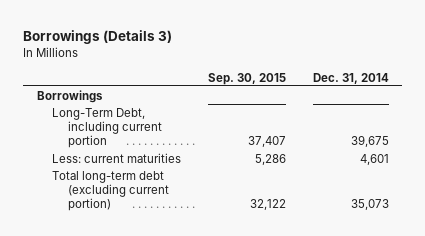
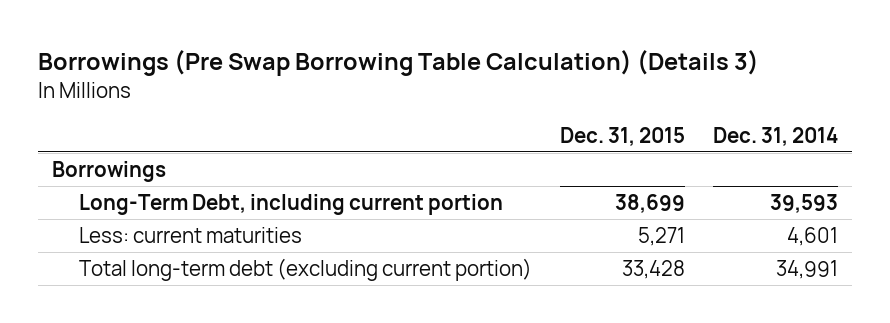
- Borrowings (Details 3)
+ Borrowings (Pre Swap Borrowing Table Calculation) (Details 3)
- | Sep. 30, 2015 | Dec. 31, 2014
+ | Dec. 31, 2015 | Dec. 31, 2014
- Long-Term Debt, including current portion | 37,407 | 39,675
+ Long-Term Debt, including current portion | 38,699 | 39,593
- Total long-term debt (excluding current portion) | 32,122 | 35,073
+ Total long-term debt (excluding current portion) | 33,428 | 34,991

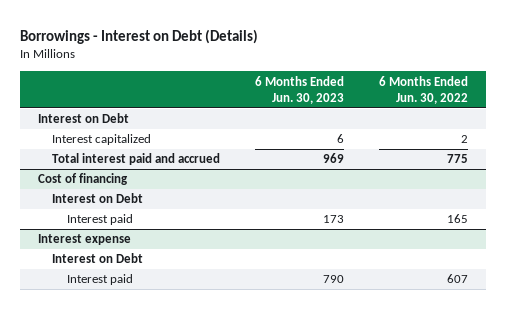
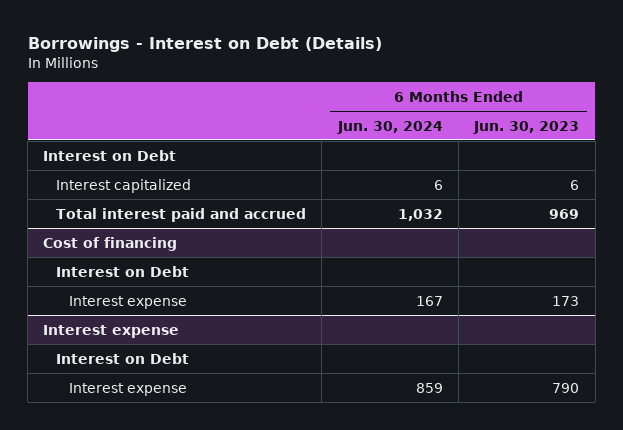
- | 6 Months Ended Jun. 30, 2023 | 6 Months Ended Jun. 30, 2022
+ | 6 Months Ended Jun. 30, 2024 | 6 Months Ended Jun. 30, 2023
@ Cost of financing
- Interest paid | 173 | 165
+ Interest expense | 167 | 173
@ Interest expense
- Interest paid | 790 | 607
+ Interest expense | 859 | 790

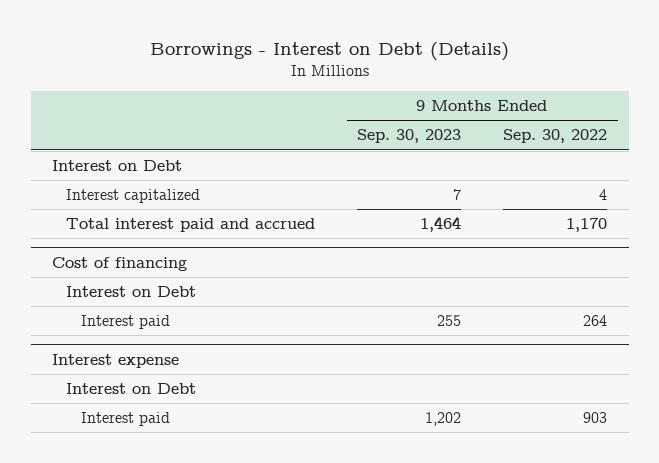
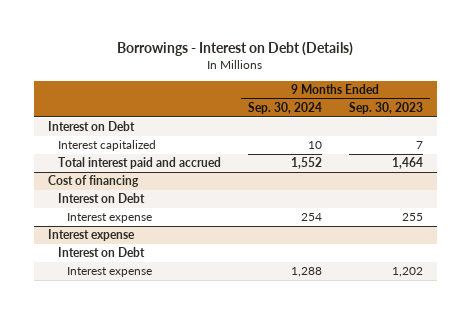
- | 9 Months Ended Sep. 30, 2023 | 9 Months Ended Sep. 30, 2022
+ | 9 Months Ended Sep. 30, 2024 | 9 Months Ended Sep. 30, 2023
@ Cost of financing
- Interest paid | 255 | 264
+ Interest expense | 254 | 255
@ Interest expense
- Interest paid | 1,202 | 903
+ Interest expense | 1,288 | 1,202

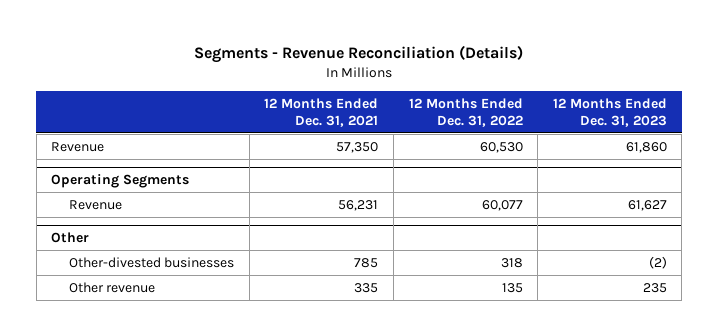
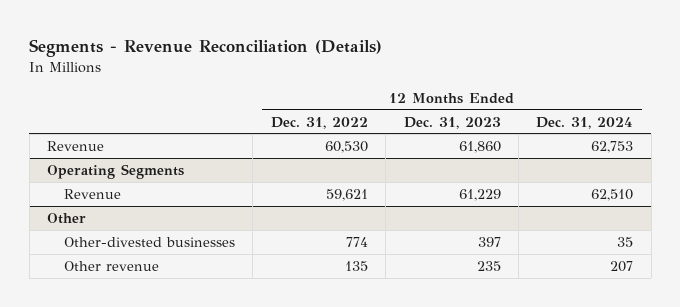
- | 12 Months Ended Dec. 31, 2021 | 12 Months Ended Dec. 31, 2022 | 12 Months Ended Dec. 31, 2023
+ | 12 Months Ended Dec. 31, 2022 | 12 Months Ended Dec. 31, 2023 | 12 Months Ended Dec. 31, 2024
@ Operating Segments
- Revenue | 56,231 | 60,077 | 61,627
+ Revenue | 59,621 | 61,229 | 62,510
@ Other
- Other-divested businesses | 785 | 318 | (2)
+ Other-divested businesses | 774 | 397 | 35

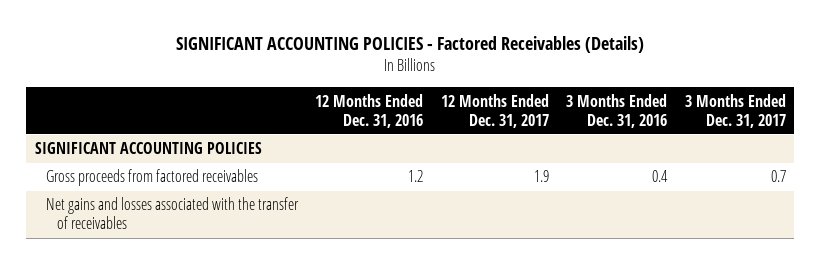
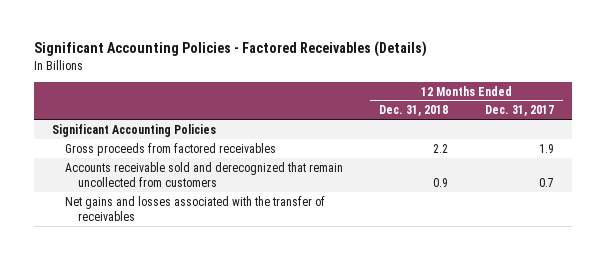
- SIGNIFICANT ACCOUNTING POLICIES - Factored Receivables (Details)
+ Significant Accounting Policies - Factored Receivables (Details)
- | 12 Months Ended Dec. 31, 2016 | 12 Months Ended Dec. 31, 2017 | 3 Months Ended Dec. 31, 2016 | 3 Months Ended Dec. 31, 2017
+ | 12 Months Ended Dec. 31, 2018 | 12 Months Ended Dec. 31, 2017
- SIGNIFICANT ACCOUNTING POLICIES
+ Significant Accounting Policies
+ Accounts receivable sold and derecognized that remain uncollected from customers | 0.9 | 0.7

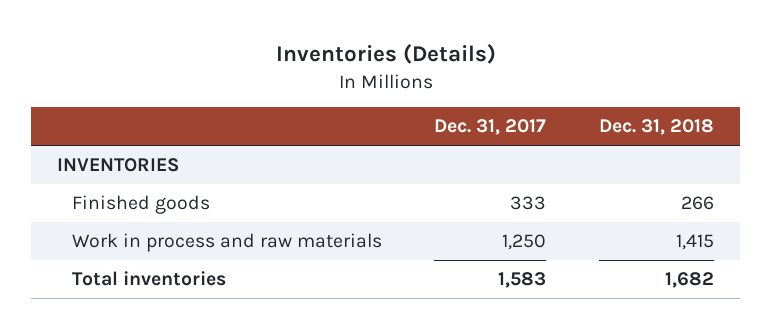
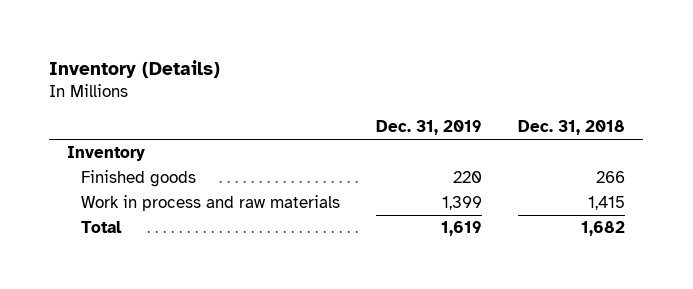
- Inventories (Details)
+ Inventory (Details)
- | Dec. 31, 2017 | Dec. 31, 2018
+ | Dec. 31, 2019 | Dec. 31, 2018
- INVENTORIES
+ Inventory
- Total inventories | 1,583 | 1,682
+ Total | 1,619 | 1,682

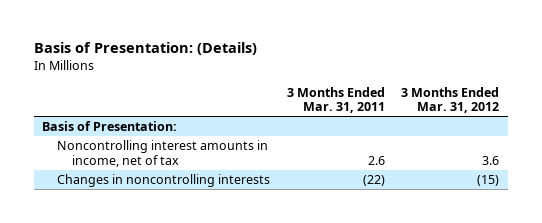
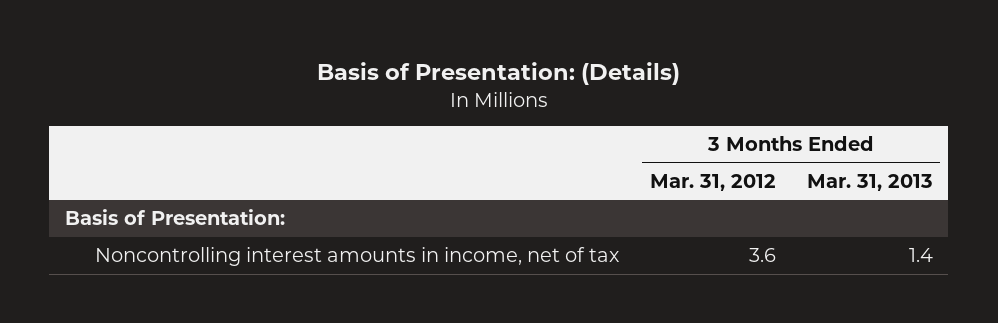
- | 3 Months Ended Mar. 31, 2011 | 3 Months Ended Mar. 31, 2012
+ | 3 Months Ended Mar. 31, 2012 | 3 Months Ended Mar. 31, 2013
- Changes in noncontrolling interests | (22) | (15)

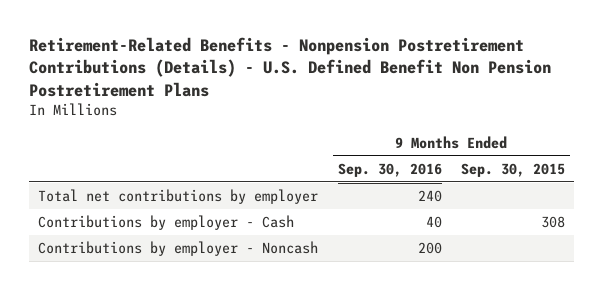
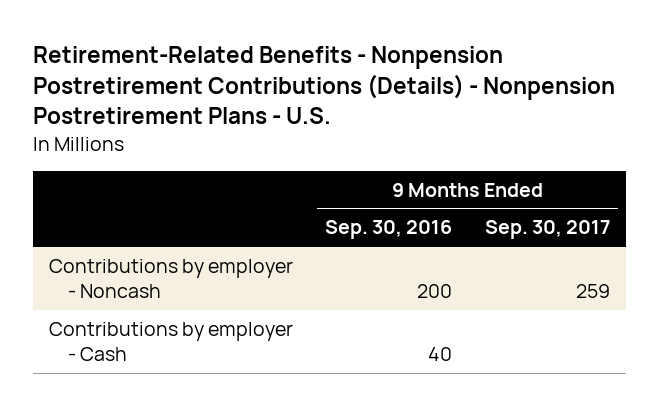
- Retirement-Related Benefits - Nonpension Postretirement Contributions (Details) - U.S. Defined Benefit Non Pension Postretirement Plans
+ Retirement-Related Benefits - Nonpension Postretirement Contributions (Details) - Nonpension Postretirement Plans - U.S.
- | 9 Months Ended Sep. 30, 2016 | 9 Months Ended Sep. 30, 2015
+ | 9 Months Ended Sep. 30, 2016 | 9 Months Ended Sep. 30, 2017
- Total net contributions by employer | 240 |
moved down: Contributions by employer - Cash | 40 |

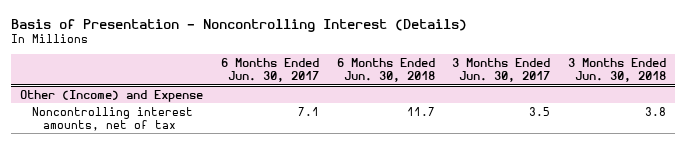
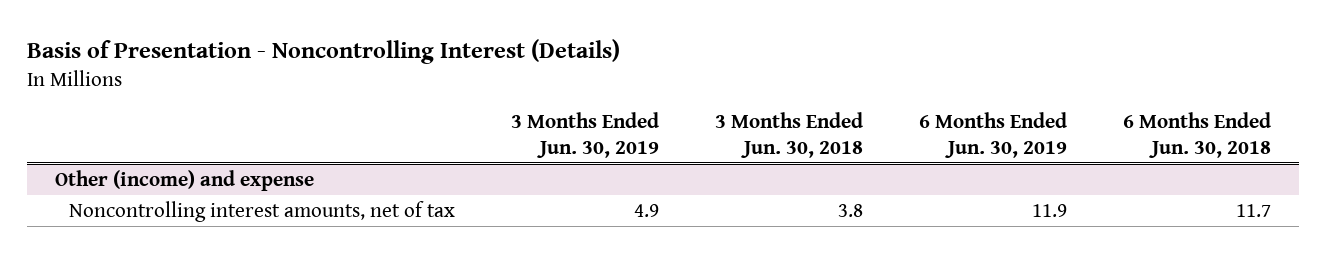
- | 6 Months Ended Jun. 30, 2017 | 6 Months Ended Jun. 30, 2018 | 3 Months Ended Jun. 30, 2017 | 3 Months Ended Jun. 30, 2018
+ | 3 Months Ended Jun. 30, 2019 | 3 Months Ended Jun. 30, 2018 | 6 Months Ended Jun. 30, 2019 | 6 Months Ended Jun. 30, 2018
- Other (Income) and Expense
+ Other (income) and expense

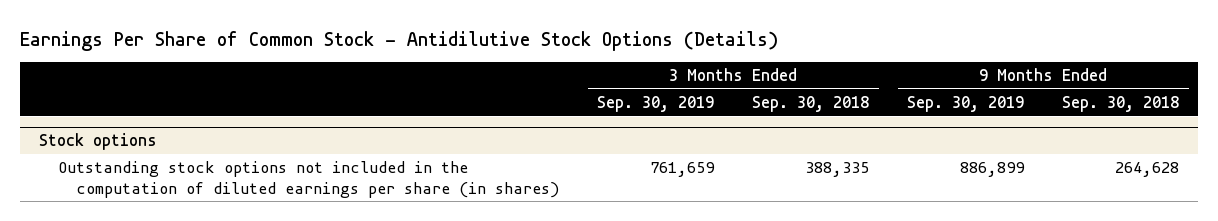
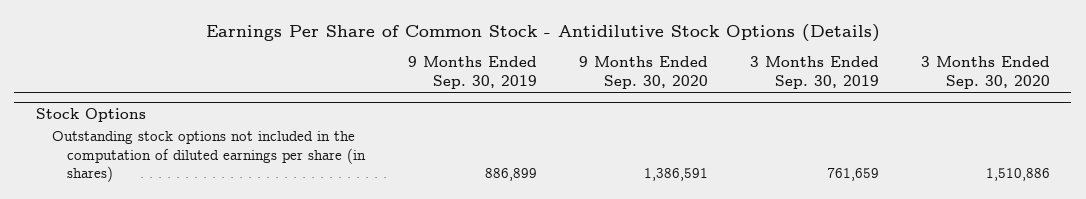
- | 3 Months Ended Sep. 30, 2019 | 3 Months Ended Sep. 30, 2018 | 9 Months Ended Sep. 30, 2019 | 9 Months Ended Sep. 30, 2018
+ | 9 Months Ended Sep. 30, 2019 | 9 Months Ended Sep. 30, 2020 | 3 Months Ended Sep. 30, 2019 | 3 Months Ended Sep. 30, 2020
- Stock options
+ Stock Options

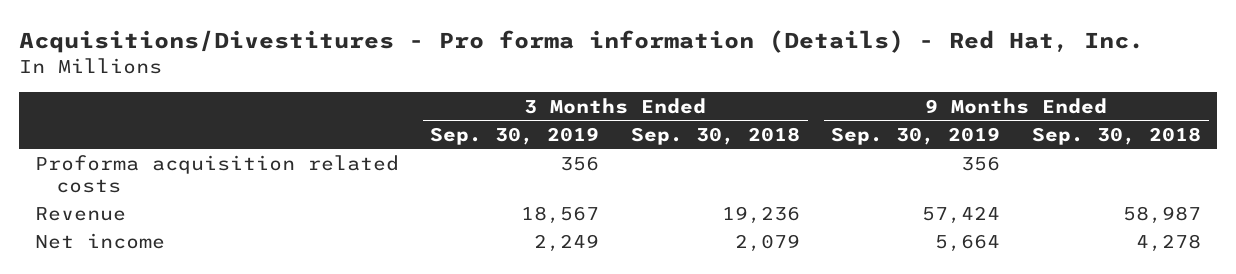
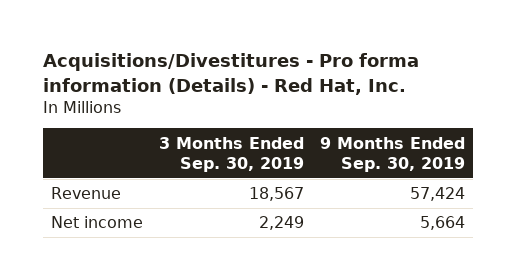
- | 3 Months Ended Sep. 30, 2019 | 3 Months Ended Sep. 30, 2018 | 9 Months Ended Sep. 30, 2019 | 9 Months Ended Sep. 30, 2018
+ | 3 Months Ended Sep. 30, 2019 | 9 Months Ended Sep. 30, 2019
- Proforma acquisition related costs | 356 | | 356 |

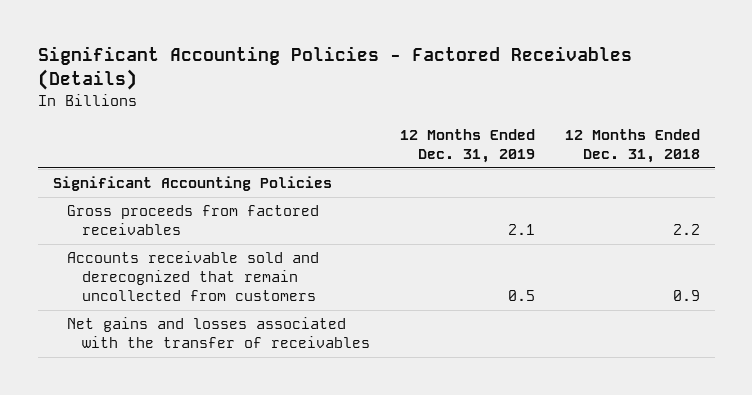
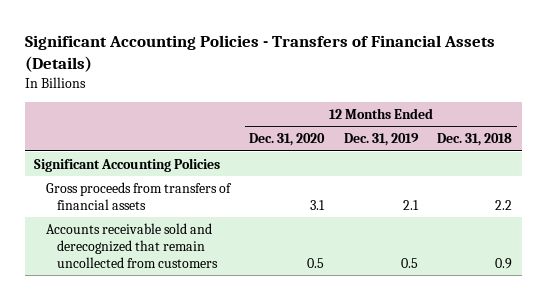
- Significant Accounting Policies - Factored Receivables (Details)
+ Significant Accounting Policies - Transfers of Financial Assets (Details)
- | 12 Months Ended Dec. 31, 2019 | 12 Months Ended Dec. 31, 2018
+ | 12 Months Ended Dec. 31, 2020 | 12 Months Ended Dec. 31, 2019 | 12 Months Ended Dec. 31, 2018
- Gross proceeds from factored receivables | 2.1 | 2.2
+ Gross proceeds from transfers of financial assets | 3.1 | 2.1 | 2.2
- Net gains and losses associated with the transfer of receivables

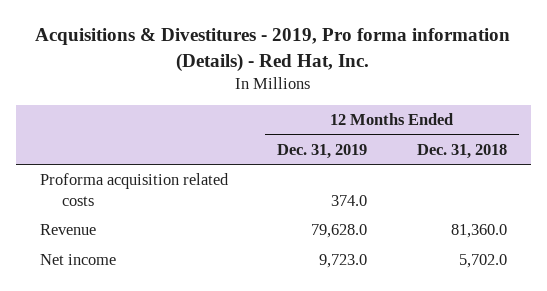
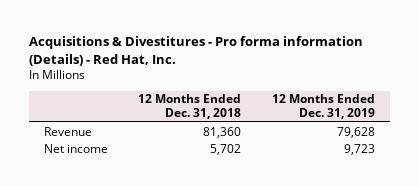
- Acquisitions & Divestitures - 2019, Pro forma information (Details) - Red Hat, Inc.
+ Acquisitions & Divestitures - Pro forma information (Details) - Red Hat, Inc.
- | 12 Months Ended Dec. 31, 2019 | 12 Months Ended Dec. 31, 2018
+ | 12 Months Ended Dec. 31, 2018 | 12 Months Ended Dec. 31, 2019
- Proforma acquisition related costs | 374.0 |
- Revenue | 79,628.0 | 81,360.0
- Net income | 9,723.0 | 5,702.0
+ Revenue | 81,360 | 79,628
+ Net income | 5,702 | 9,723

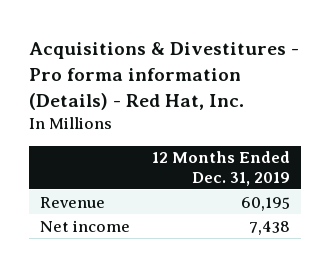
- | 12 Months Ended Dec. 31, 2018 | 12 Months Ended Dec. 31, 2019
+ | 12 Months Ended Dec. 31, 2019
- Revenue | 81,360 | 79,628
- Net income | 5,702 | 9,723
+ Revenue | 60,195
+ Net income | 7,438

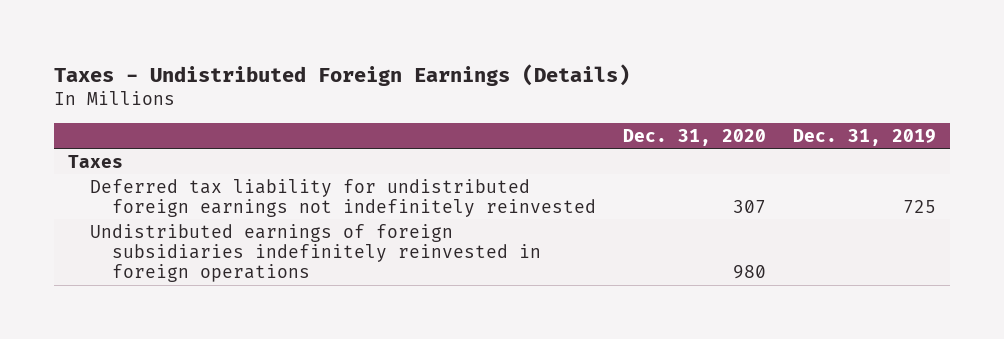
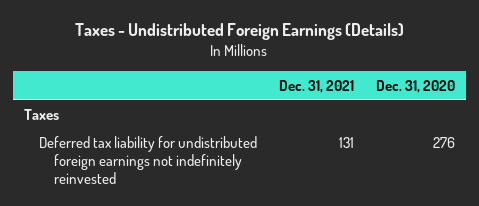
- | Dec. 31, 2020 | Dec. 31, 2019
+ | Dec. 31, 2021 | Dec. 31, 2020
- Deferred tax liability for undistributed foreign earnings not indefinitely reinvested | 307 | 725
- Undistributed earnings of foreign subsidiaries indefinitely reinvested in foreign operations | 980 |
+ Deferred tax liability for undistributed foreign earnings not indefinitely reinvested | 131 | 276

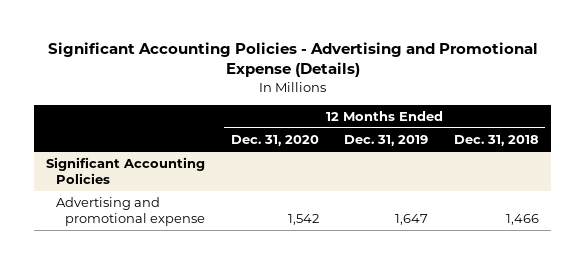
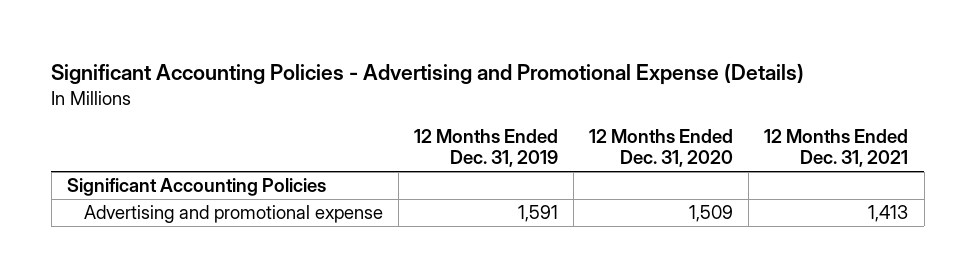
- | 12 Months Ended Dec. 31, 2020 | 12 Months Ended Dec. 31, 2019 | 12 Months Ended Dec. 31, 2018
+ | 12 Months Ended Dec. 31, 2019 | 12 Months Ended Dec. 31, 2020 | 12 Months Ended Dec. 31, 2021
- Advertising and promotional expense | 1,542 | 1,647 | 1,466
+ Advertising and promotional expense | 1,591 | 1,509 | 1,413

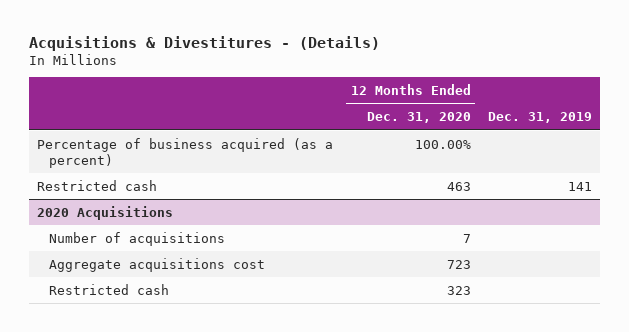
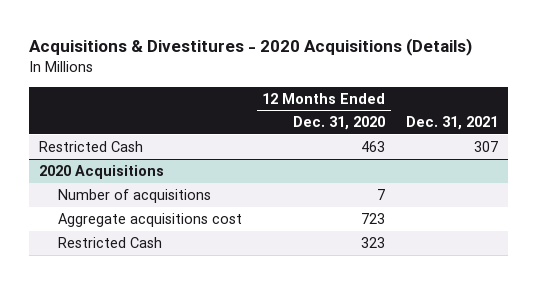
- Acquisitions & Divestitures - (Details)
+ Acquisitions & Divestitures - 2020 Acquisitions (Details)
- | 12 Months Ended Dec. 31, 2020 | Dec. 31, 2019
+ | 12 Months Ended Dec. 31, 2020 | Dec. 31, 2021
- Percentage of business acquired (as a percent) | 100.00% |
- Restricted cash | 463 | 141
+ Restricted Cash | 463 | 307
@ 2020 Acquisitions
- Restricted cash | 323 |
+ Restricted Cash | 323 |

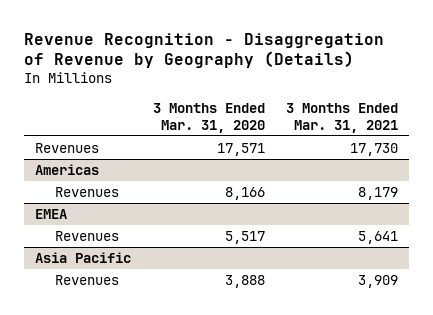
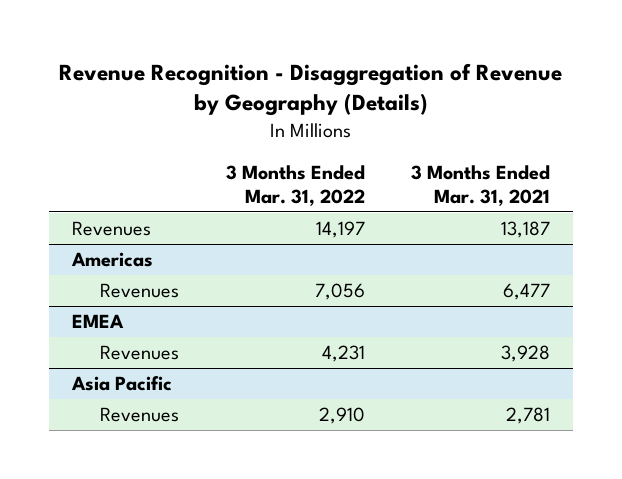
- | 3 Months Ended Mar. 31, 2020 | 3 Months Ended Mar. 31, 2021
+ | 3 Months Ended Mar. 31, 2022 | 3 Months Ended Mar. 31, 2021
- Revenues | 17,571 | 17,730
+ Revenues | 14,197 | 13,187
@ Americas
- Revenues | 8,166 | 8,179
+ Revenues | 7,056 | 6,477
@ EMEA
- Revenues | 5,517 | 5,641
+ Revenues | 4,231 | 3,928
@ Asia Pacific
- Revenues | 3,888 | 3,909
+ Revenues | 2,910 | 2,781

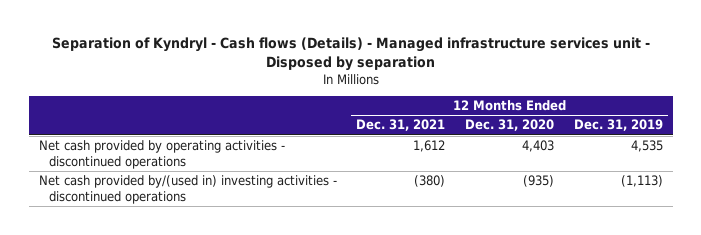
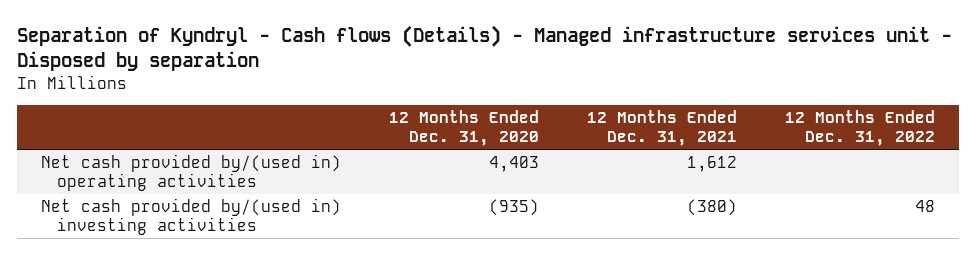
- | 12 Months Ended Dec. 31, 2021 | 12 Months Ended Dec. 31, 2020 | 12 Months Ended Dec. 31, 2019
+ | 12 Months Ended Dec. 31, 2020 | 12 Months Ended Dec. 31, 2021 | 12 Months Ended Dec. 31, 2022
- Net cash provided by operating activities - discontinued operations | 1,612 | 4,403 | 4,535
- Net cash provided by/(used in) investing activities - discontinued operations | (380) | (935) | (1,113)
+ Net cash provided by/(used in) operating activities | 4,403 | 1,612 |
+ Net cash provided by/(used in) investing activities | (935) | (380) | 48

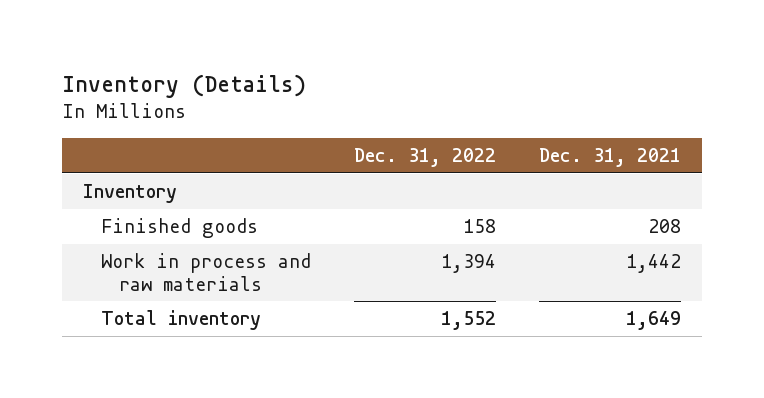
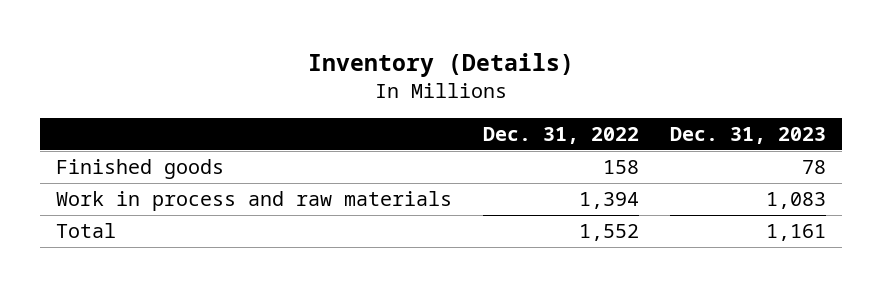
- | Dec. 31, 2022 | Dec. 31, 2021
+ | Dec. 31, 2022 | Dec. 31, 2023
- Inventory
- Total inventory | 1,552 | 1,649
+ Total | 1,552 | 1,161

